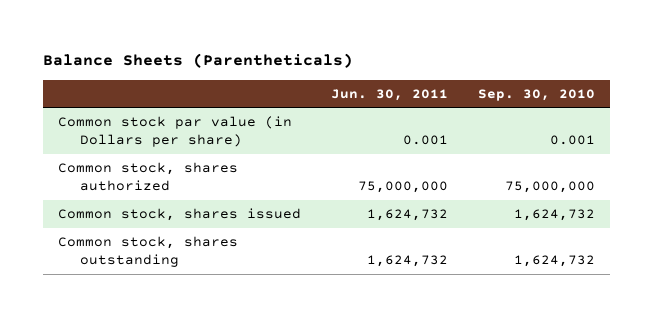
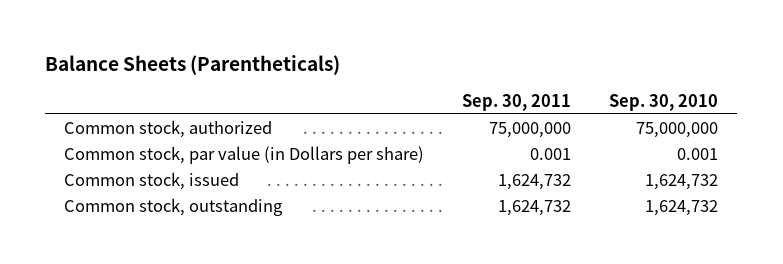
- | Jun. 30, 2011 | Sep. 30, 2010
+ | Sep. 30, 2011 | Sep. 30, 2010
- Common stock par value (in Dollars per share) | 0.001 | 0.001
- Common stock, shares authorized | 75,000,000 | 75,000,000
- Common stock, shares issued | 1,624,732 | 1,624,732
- Common stock, shares outstanding | 1,624,732 | 1,624,732
+ Common stock, authorized | 75,000,000 | 75,000,000
+ Common stock, par value (in Dollars per share) | 0.001 | 0.001
+ Common stock, issued | 1,624,732 | 1,624,732
+ Common stock, outstanding | 1,624,732 | 1,624,732

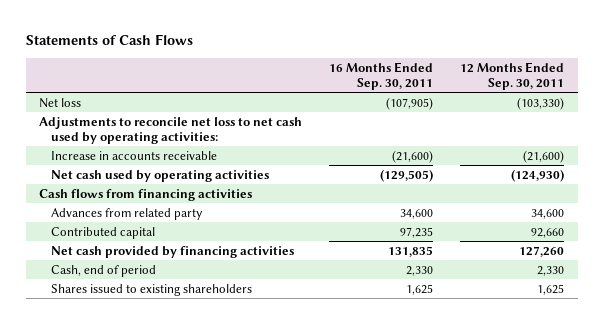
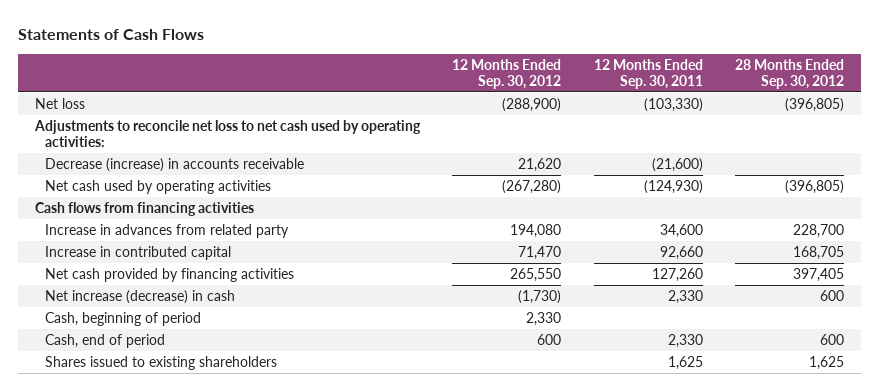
- | 16 Months Ended Sep. 30, 2011 | 12 Months Ended Sep. 30, 2011
+ | 12 Months Ended Sep. 30, 2012 | 12 Months Ended Sep. 30, 2011 | 28 Months Ended Sep. 30, 2012
- Increase in accounts receivable | (21,600) | (21,600)
+ Decrease (increase) in accounts receivable | 21,620 | (21,600) |
- Advances from related party | 34,600 | 34,600
- Contributed capital | 97,235 | 92,660
+ Increase in advances from related party | 194,080 | 34,600 | 228,700
+ Increase in contributed capital | 71,470 | 92,660 | 168,705
+ Net increase (decrease) in cash | (1,730) | 2,330 | 600
+ Cash, beginning of period | 2,330 | |

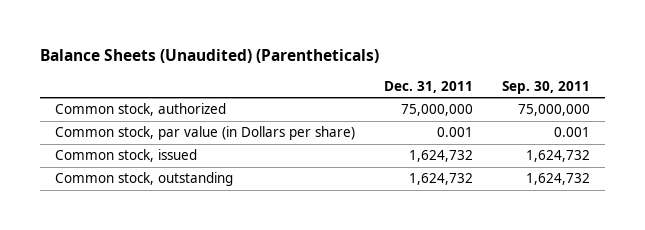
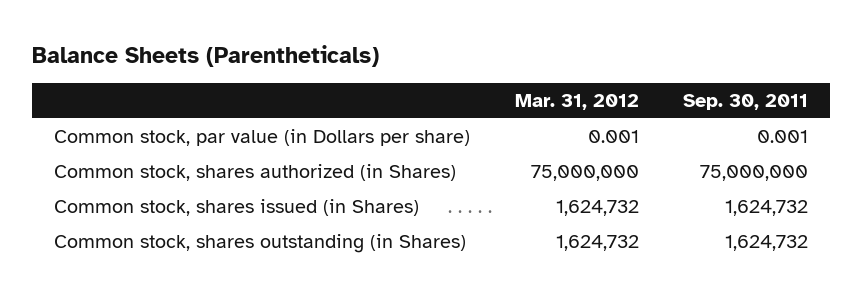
- Balance Sheets (Unaudited) (Parentheticals)
+ Balance Sheets (Parentheticals)
- | Dec. 31, 2011 | Sep. 30, 2011
+ | Mar. 31, 2012 | Sep. 30, 2011
- Common stock, authorized | 75,000,000 | 75,000,000
- Common stock, issued | 1,624,732 | 1,624,732
- Common stock, outstanding | 1,624,732 | 1,624,732
+ Common stock, shares authorized (in Shares) | 75,000,000 | 75,000,000
+ Common stock, shares issued (in Shares) | 1,624,732 | 1,624,732
+ Common stock, shares outstanding (in Shares) | 1,624,732 | 1,624,732

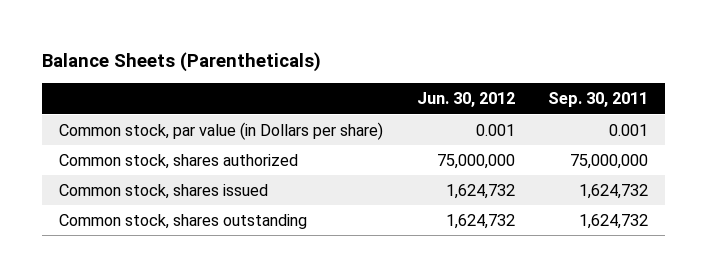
- | Mar. 31, 2012 | Sep. 30, 2011
+ | Jun. 30, 2012 | Sep. 30, 2011
- Common stock, shares authorized (in Shares) | 75,000,000 | 75,000,000
- Common stock, shares issued (in Shares) | 1,624,732 | 1,624,732
- Common stock, shares outstanding (in Shares) | 1,624,732 | 1,624,732
+ Common stock, shares authorized | 75,000,000 | 75,000,000
+ Common stock, shares issued | 1,624,732 | 1,624,732
+ Common stock, shares outstanding | 1,624,732 | 1,624,732

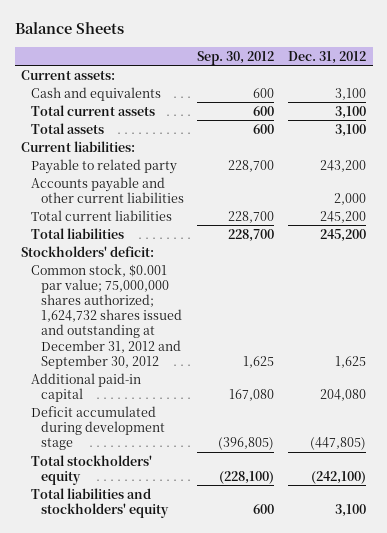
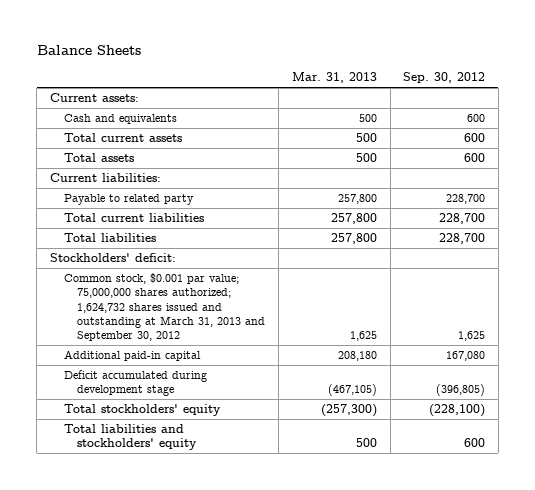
- | Sep. 30, 2012 | Dec. 31, 2012
+ | Mar. 31, 2013 | Sep. 30, 2012
- Accounts payable and other current liabilities | | 2,000
- Common stock, $0.001 par value; 75,000,000 shares authorized; 1,624,732 shares issued and outstanding at December 31, 2012 and September 30, 2012 | 1,625 | 1,625
+ Common stock, $0.001 par value; 75,000,000 shares authorized; 1,624,732 shares issued and outstanding at March 31, 2013 and September 30, 2012 | 1,625 | 1,625

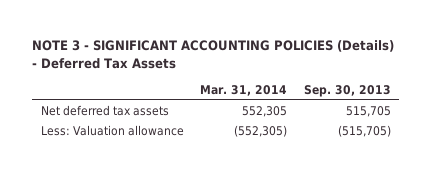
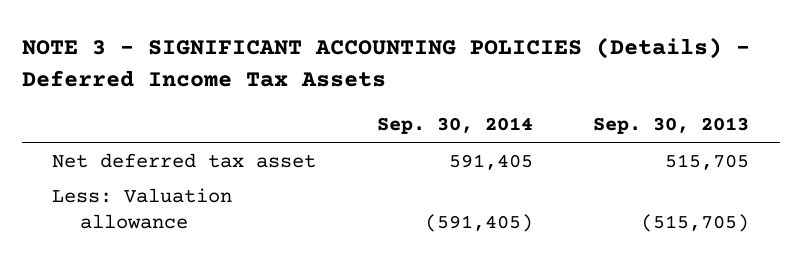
- NOTE 3 - SIGNIFICANT ACCOUNTING POLICIES (Details) - Deferred Tax Assets
+ NOTE 3 - SIGNIFICANT ACCOUNTING POLICIES (Details) - Deferred Income Tax Assets
- | Mar. 31, 2014 | Sep. 30, 2013
+ | Sep. 30, 2014 | Sep. 30, 2013
- Net deferred tax assets | 552,305 | 515,705
+ Net deferred tax asset | 591,405 | 515,705

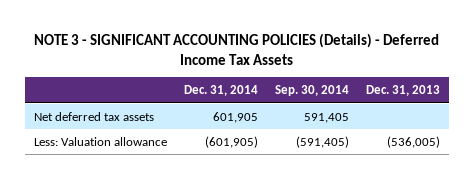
- | Sep. 30, 2014 | Sep. 30, 2013
+ | Dec. 31, 2014 | Sep. 30, 2014 | Dec. 31, 2013
- Net deferred tax asset | 591,405 | 515,705
+ Net deferred tax assets | 601,905 | 591,405 |

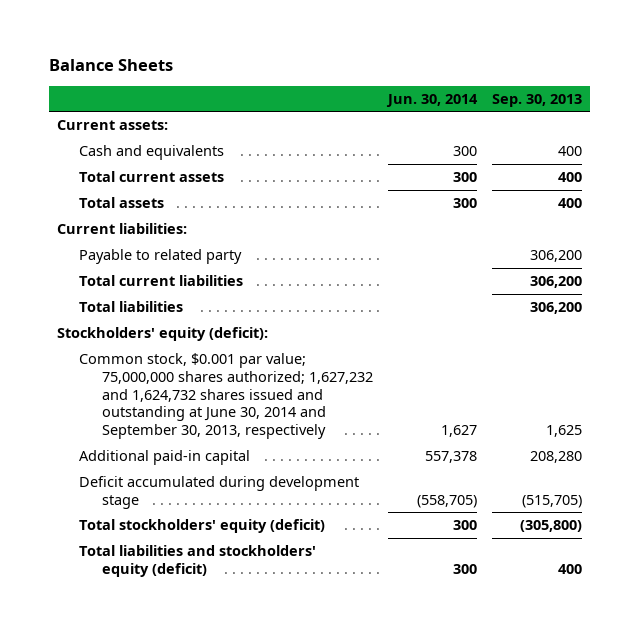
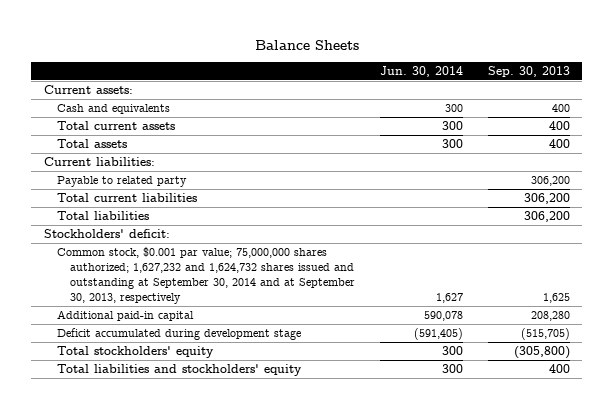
- Stockholders' equity (deficit):
- Common stock, $0.001 par value; 75,000,000 shares authorized; 1,627,232 and 1,624,732 shares issued and outstanding at June 30, 2014 and September 30, 2013, respectively | 1,627 | 1,625
- Additional paid-in capital | 557,378 | 208,280
- Deficit accumulated during development stage | (558,705) | (515,705)
- Total stockholders' equity (deficit) | 300 | (305,800)
- Total liabilities and stockholders' equity (deficit) | 300 | 400
+ Stockholders' deficit:
+ Common stock, $0.001 par value; 75,000,000 shares authorized; 1,627,232 and 1,624,732 shares issued and outstanding at September 30, 2014 and at September 30, 2013, respectively | 1,627 | 1,625
+ Additional paid-in capital | 590,078 | 208,280
+ Deficit accumulated during development stage | (591,405) | (515,705)
+ Total stockholders' equity | 300 | (305,800)
+ Total liabilities and stockholders' equity | 300 | 400

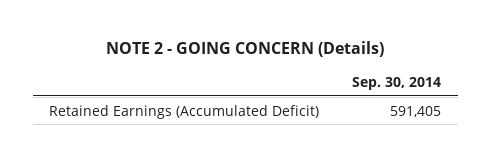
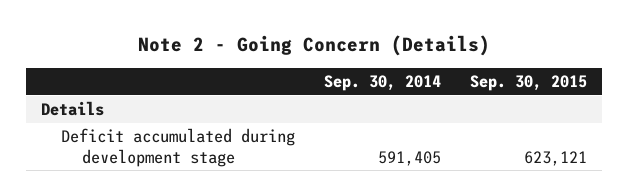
- NOTE 2 - GOING CONCERN (Details)
+ Note 2 - Going Concern (Details)
- | Sep. 30, 2014
+ | Sep. 30, 2014 | Sep. 30, 2015
- Retained Earnings (Accumulated Deficit) | 591,405
+ Details
+ Deficit accumulated during development stage | 591,405 | 623,121

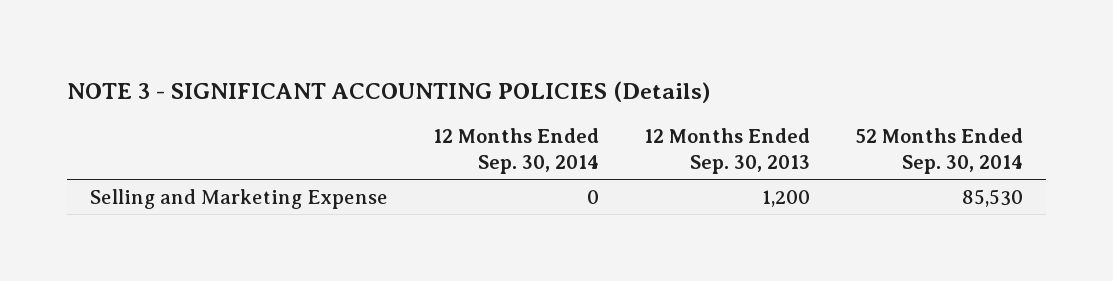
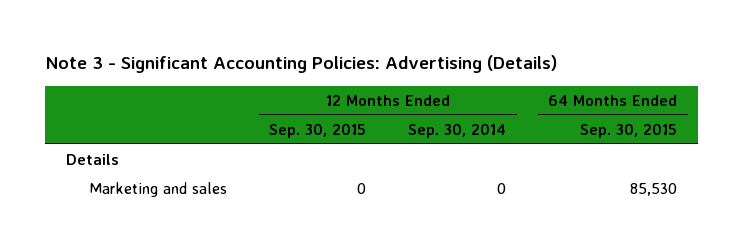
- NOTE 3 - SIGNIFICANT ACCOUNTING POLICIES (Details)
+ Note 3 - Significant Accounting Policies: Advertising (Details)
- | 12 Months Ended Sep. 30, 2014 | 12 Months Ended Sep. 30, 2013 | 52 Months Ended Sep. 30, 2014
+ | 12 Months Ended Sep. 30, 2015 | 12 Months Ended Sep. 30, 2014 | 64 Months Ended Sep. 30, 2015
- Selling and Marketing Expense | 0 | 1,200 | 85,530
+ Details
+ Marketing and sales | 0 | 0 | 85,530

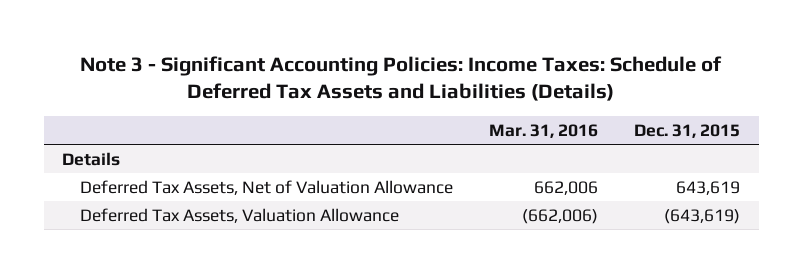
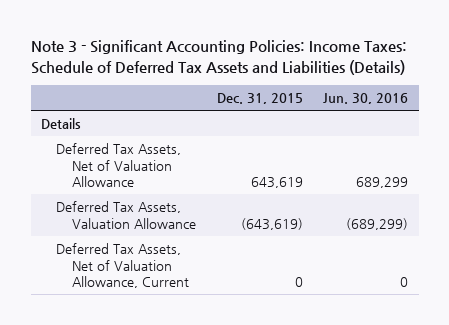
- | Mar. 31, 2016 | Dec. 31, 2015
+ | Dec. 31, 2015 | Jun. 30, 2016
+ Deferred Tax Assets, Net of Valuation Allowance, Current | 0 | 0

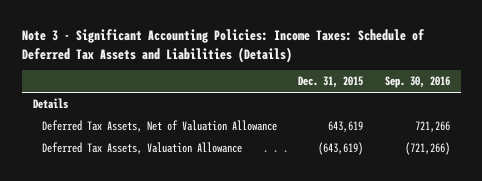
- | Dec. 31, 2015 | Jun. 30, 2016
+ | Dec. 31, 2015 | Sep. 30, 2016
- Deferred Tax Assets, Net of Valuation Allowance, Current | 0 | 0

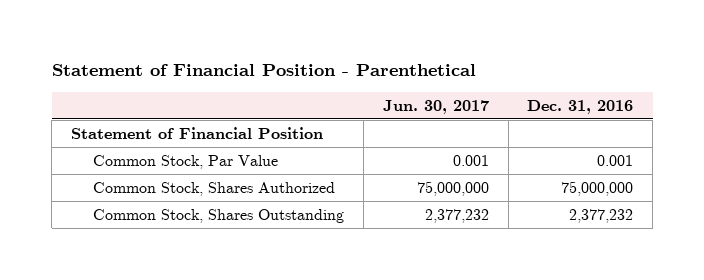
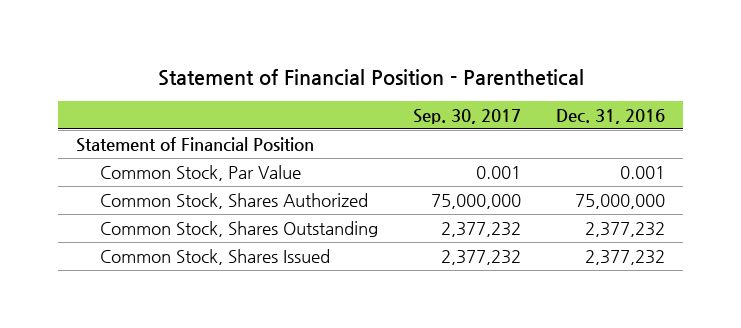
- | Jun. 30, 2017 | Dec. 31, 2016
+ | Sep. 30, 2017 | Dec. 31, 2016
+ Common Stock, Shares Issued | 2,377,232 | 2,377,232

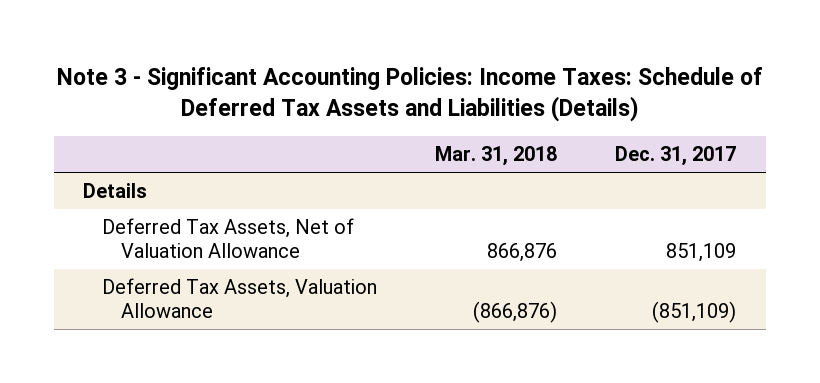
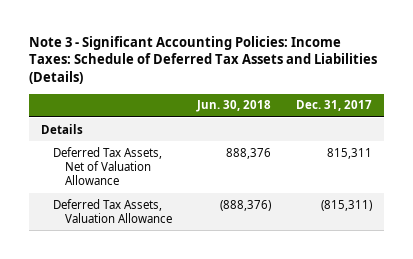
- | Mar. 31, 2018 | Dec. 31, 2017
+ | Jun. 30, 2018 | Dec. 31, 2017
- Deferred Tax Assets, Net of Valuation Allowance | 866,876 | 851,109
- Deferred Tax Assets, Valuation Allowance | (866,876) | (851,109)
+ Deferred Tax Assets, Net of Valuation Allowance | 888,376 | 815,311
+ Deferred Tax Assets, Valuation Allowance | (888,376) | (815,311)

